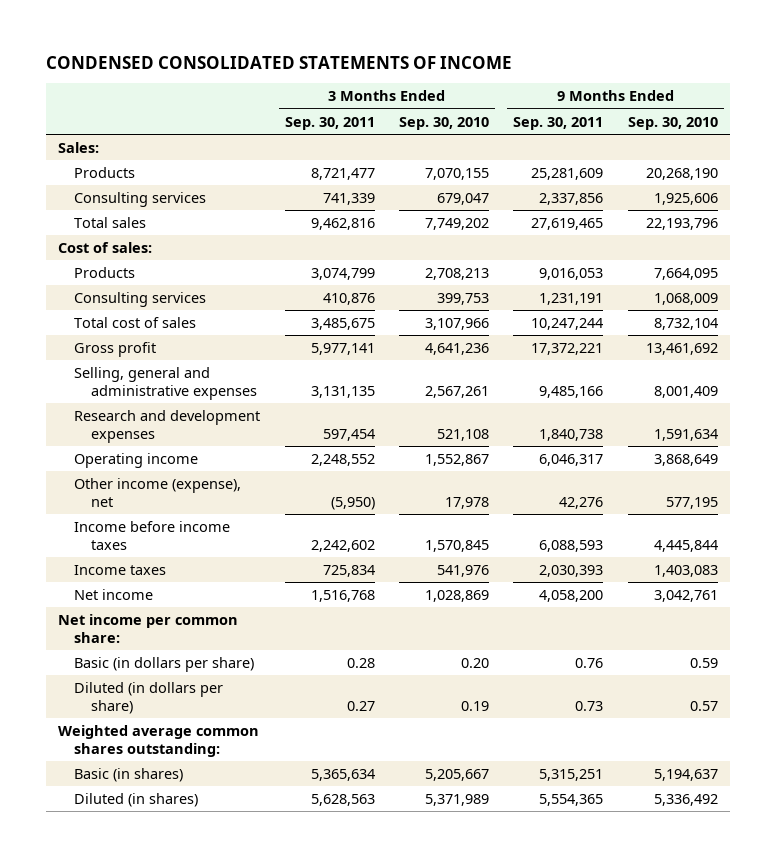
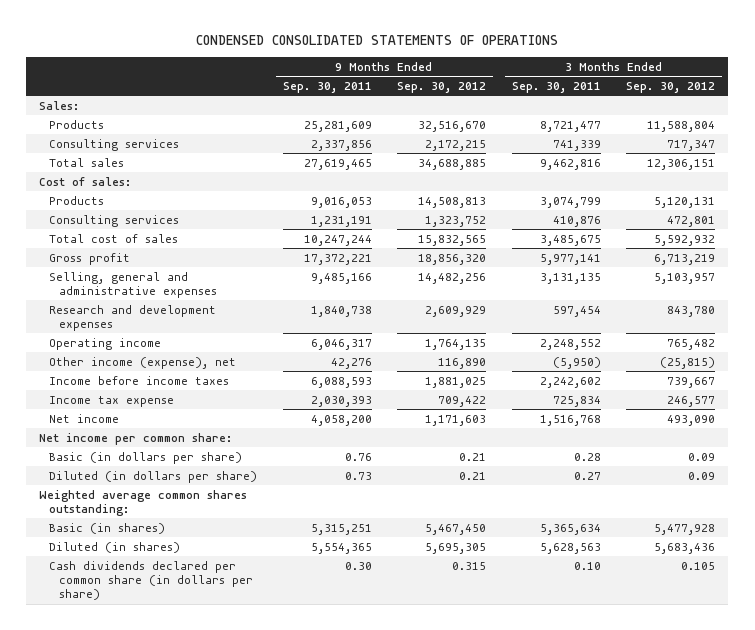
- CONDENSED CONSOLIDATED STATEMENTS OF INCOME
+ CONDENSED CONSOLIDATED STATEMENTS OF OPERATIONS
- | 3 Months Ended Sep. 30, 2011 | 3 Months Ended Sep. 30, 2010 | 9 Months Ended Sep. 30, 2011 | 9 Months Ended Sep. 30, 2010
+ | 9 Months Ended Sep. 30, 2011 | 9 Months Ended Sep. 30, 2012 | 3 Months Ended Sep. 30, 2011 | 3 Months Ended Sep. 30, 2012
- Income taxes | 725,834 | 541,976 | 2,030,393 | 1,403,083
+ Income tax expense | 2,030,393 | 709,422 | 725,834 | 246,577
+ Cash dividends declared per common share (in dollars per share) | 0.30 | 0.315 | 0.10 | 0.105

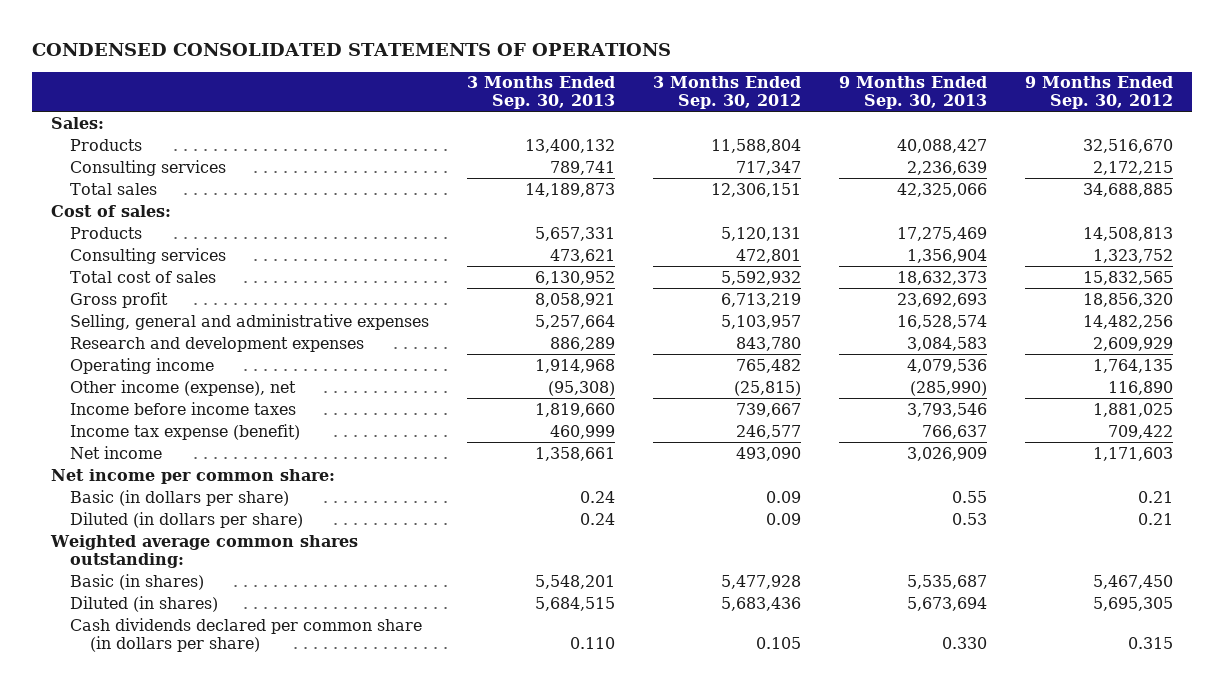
- | 9 Months Ended Sep. 30, 2011 | 9 Months Ended Sep. 30, 2012 | 3 Months Ended Sep. 30, 2011 | 3 Months Ended Sep. 30, 2012
+ | 3 Months Ended Sep. 30, 2013 | 3 Months Ended Sep. 30, 2012 | 9 Months Ended Sep. 30, 2013 | 9 Months Ended Sep. 30, 2012
- Income tax expense | 2,030,393 | 709,422 | 725,834 | 246,577
+ Income tax expense (benefit) | 460,999 | 246,577 | 766,637 | 709,422

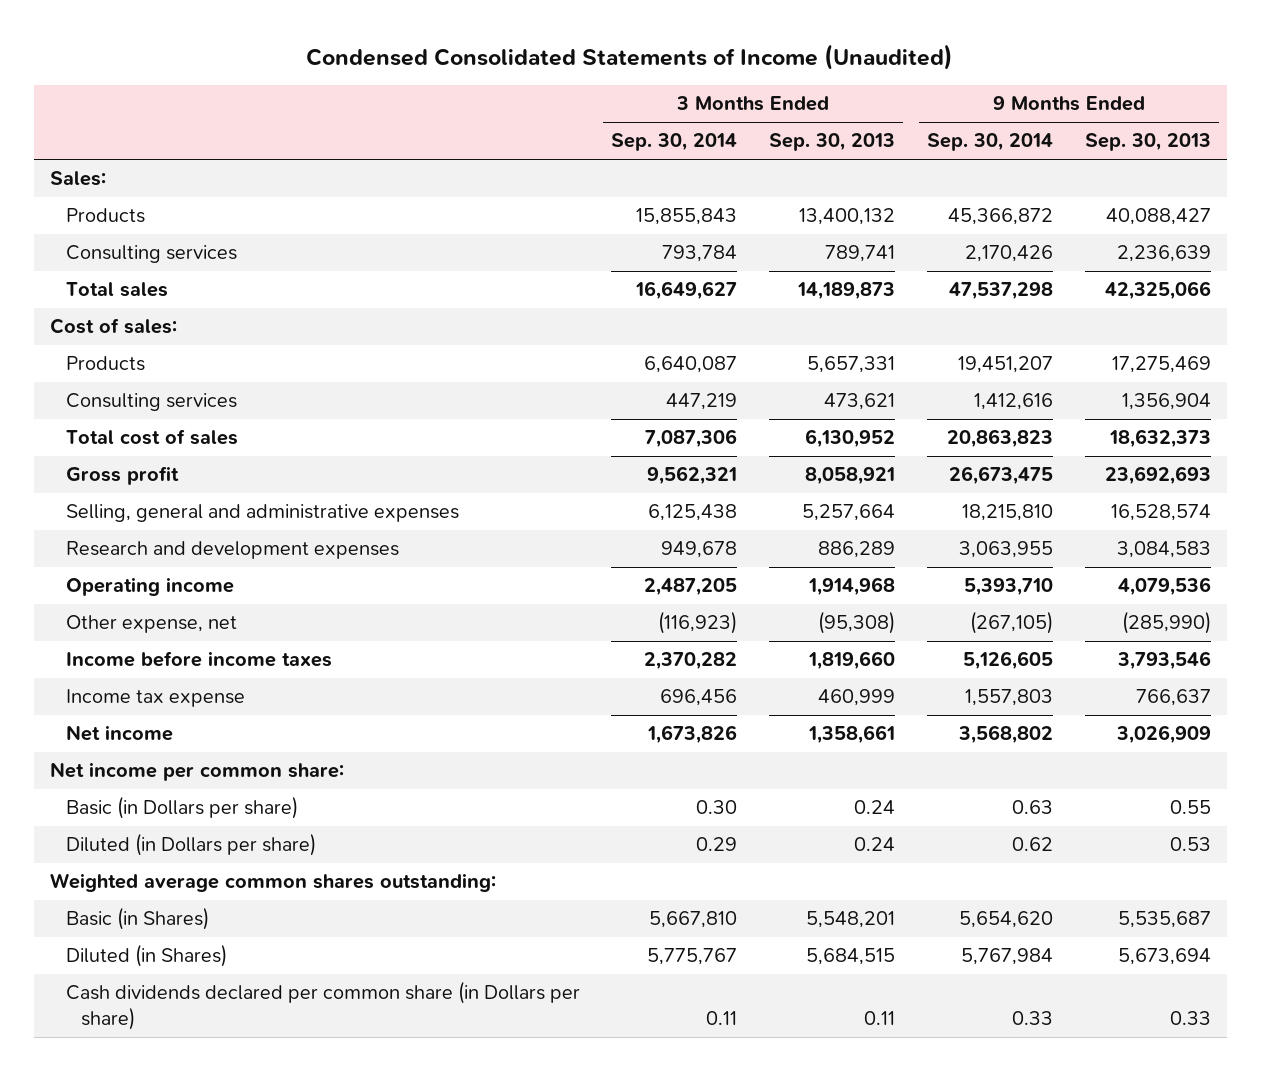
- CONDENSED CONSOLIDATED STATEMENTS OF OPERATIONS
+ Condensed Consolidated Statements of Income (Unaudited)
- | 3 Months Ended Sep. 30, 2013 | 3 Months Ended Sep. 30, 2012 | 9 Months Ended Sep. 30, 2013 | 9 Months Ended Sep. 30, 2012
+ | 3 Months Ended Sep. 30, 2014 | 3 Months Ended Sep. 30, 2013 | 9 Months Ended Sep. 30, 2014 | 9 Months Ended Sep. 30, 2013
- Other income (expense), net | (95,308) | (25,815) | (285,990) | 116,890
+ Other expense, net | (116,923) | (95,308) | (267,105) | (285,990)
- Income tax expense (benefit) | 460,999 | 246,577 | 766,637 | 709,422
+ Income tax expense | 696,456 | 460,999 | 1,557,803 | 766,637
- Basic (in dollars per share) | 0.24 | 0.09 | 0.55 | 0.21
- Diluted (in dollars per share) | 0.24 | 0.09 | 0.53 | 0.21
+ Basic (in Dollars per share) | 0.30 | 0.24 | 0.63 | 0.55
+ Diluted (in Dollars per share) | 0.29 | 0.24 | 0.62 | 0.53
- Basic (in shares) | 5,548,201 | 5,477,928 | 5,535,687 | 5,467,450
- Diluted (in shares) | 5,684,515 | 5,683,436 | 5,673,694 | 5,695,305
- Cash dividends declared per common share (in dollars per share) | 0.110 | 0.105 | 0.330 | 0.315
+ Basic (in Shares) | 5,667,810 | 5,548,201 | 5,654,620 | 5,535,687
+ Diluted (in Shares) | 5,775,767 | 5,684,515 | 5,767,984 | 5,673,694
+ Cash dividends declared per common share (in Dollars per share) | 0.11 | 0.11 | 0.33 | 0.33

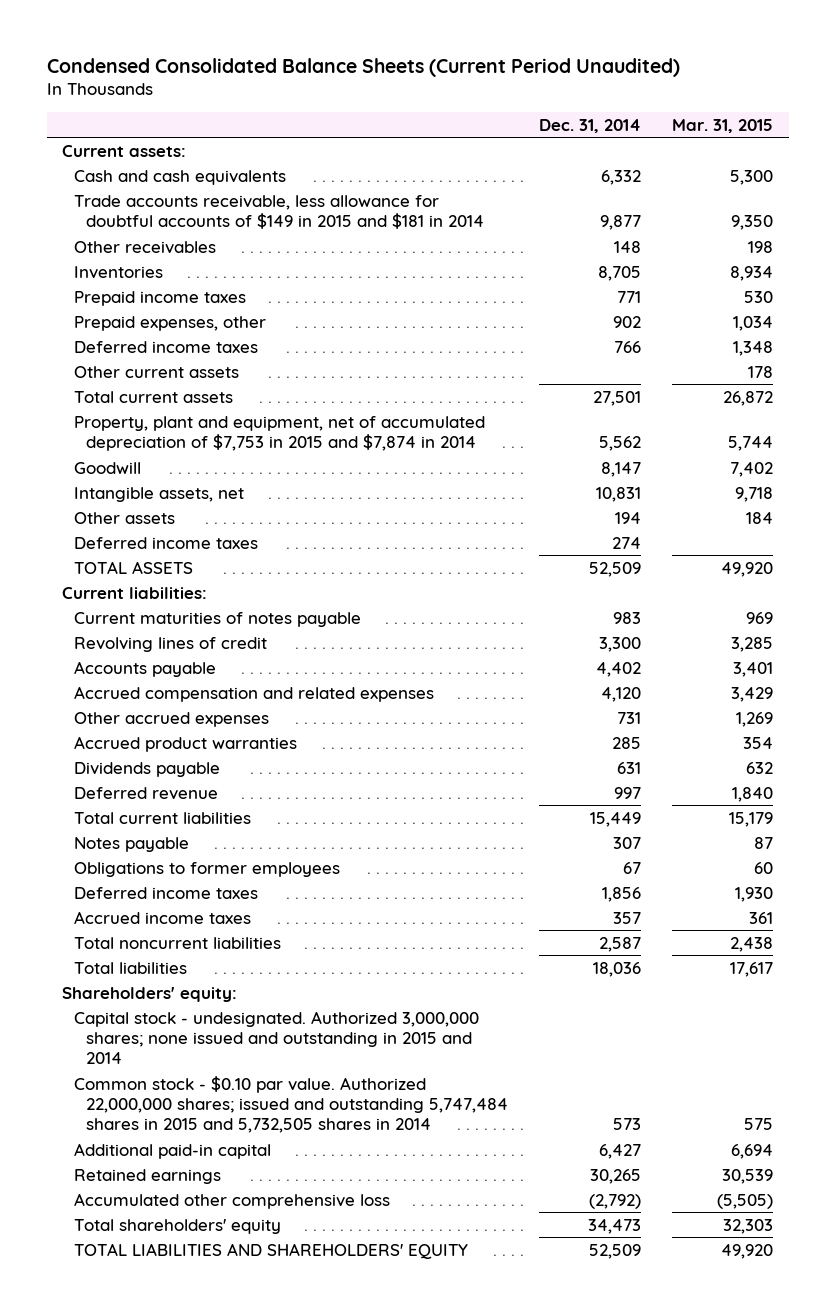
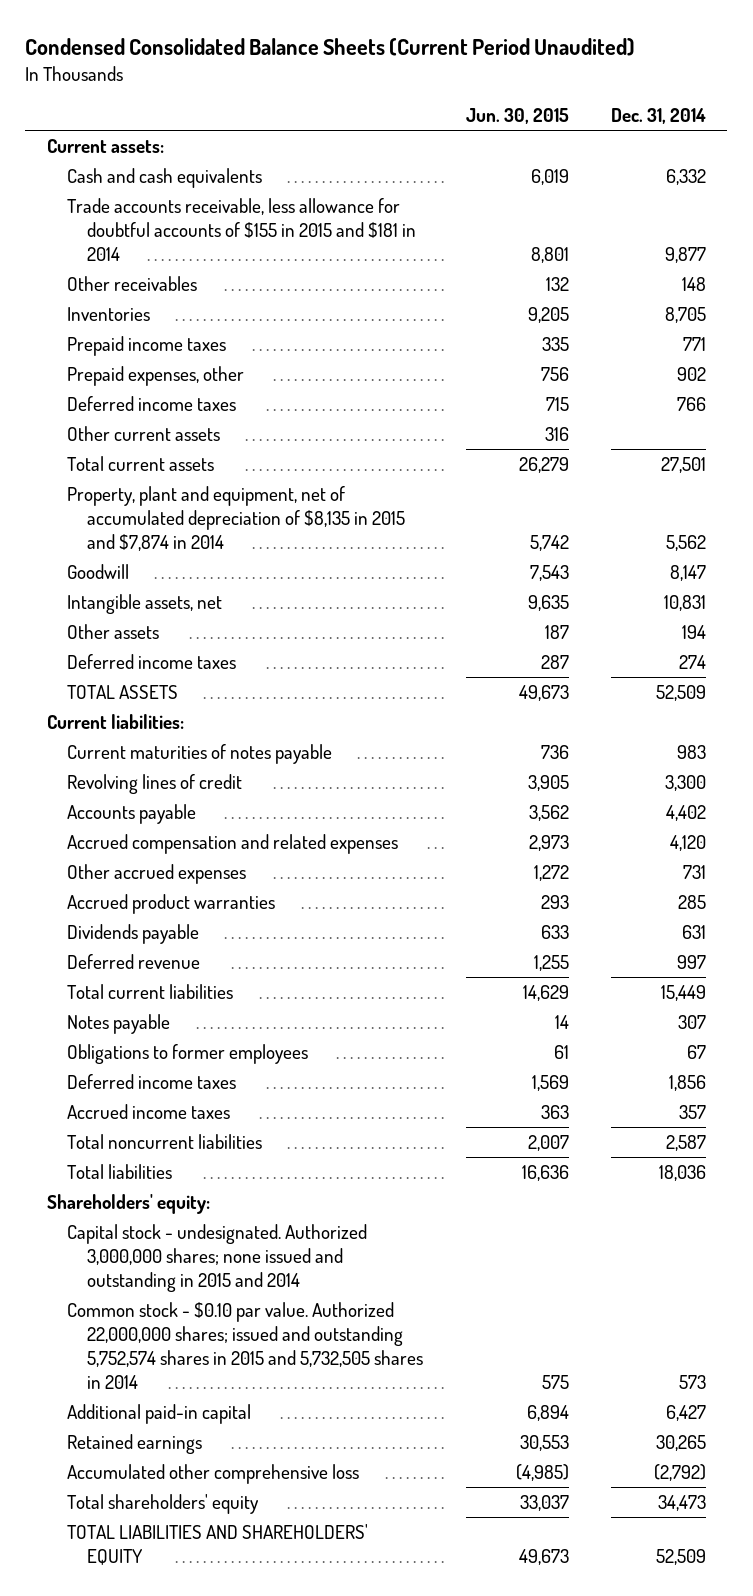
- | Dec. 31, 2014 | Mar. 31, 2015
+ | Jun. 30, 2015 | Dec. 31, 2014
- Trade accounts receivable, less allowance for doubtful accounts of $149 in 2015 and $181 in 2014 | 9,877 | 9,350
+ Trade accounts receivable, less allowance for doubtful accounts of $155 in 2015 and $181 in 2014 | 8,801 | 9,877
- Property, plant and equipment, net of accumulated depreciation of $7,753 in 2015 and $7,874 in 2014 | 5,562 | 5,744
+ Property, plant and equipment, net of accumulated depreciation of $8,135 in 2015 and $7,874 in 2014 | 5,742 | 5,562
- Common stock - $0.10 par value. Authorized 22,000,000 shares; issued and outstanding 5,747,484 shares in 2015 and 5,732,505 shares in 2014 | 573 | 575
+ Common stock - $0.10 par value. Authorized 22,000,000 shares; issued and outstanding 5,752,574 shares in 2015 and 5,732,505 shares in 2014 | 575 | 573

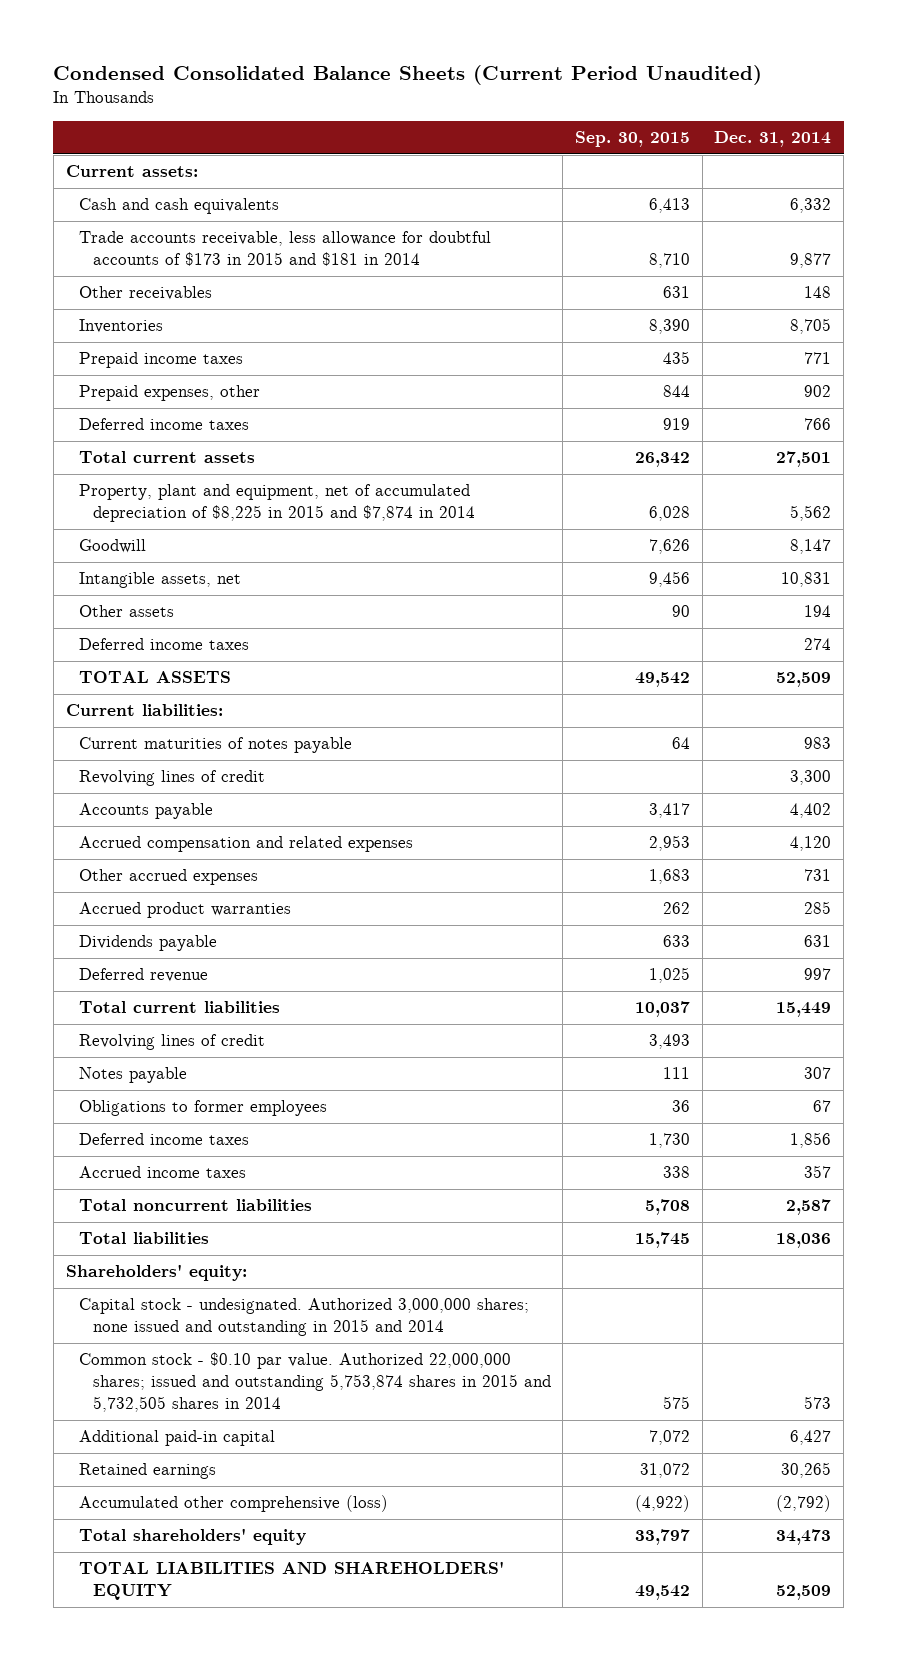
- | Jun. 30, 2015 | Dec. 31, 2014
+ | Sep. 30, 2015 | Dec. 31, 2014
- Trade accounts receivable, less allowance for doubtful accounts of $155 in 2015 and $181 in 2014 | 8,801 | 9,877
+ Trade accounts receivable, less allowance for doubtful accounts of $173 in 2015 and $181 in 2014 | 8,710 | 9,877
- Other current assets | 316 |
- Property, plant and equipment, net of accumulated depreciation of $8,135 in 2015 and $7,874 in 2014 | 5,742 | 5,562
+ Property, plant and equipment, net of accumulated depreciation of $8,225 in 2015 and $7,874 in 2014 | 6,028 | 5,562
+ Revolving lines of credit | 3,493 |
- Common stock - $0.10 par value. Authorized 22,000,000 shares; issued and outstanding 5,752,574 shares in 2015 and 5,732,505 shares in 2014 | 575 | 573
+ Common stock - $0.10 par value. Authorized 22,000,000 shares; issued and outstanding 5,753,874 shares in 2015 and 5,732,505 shares in 2014 | 575 | 573
- Accumulated other comprehensive loss | (4,985) | (2,792)
+ Accumulated other comprehensive (loss) | (4,922) | (2,792)

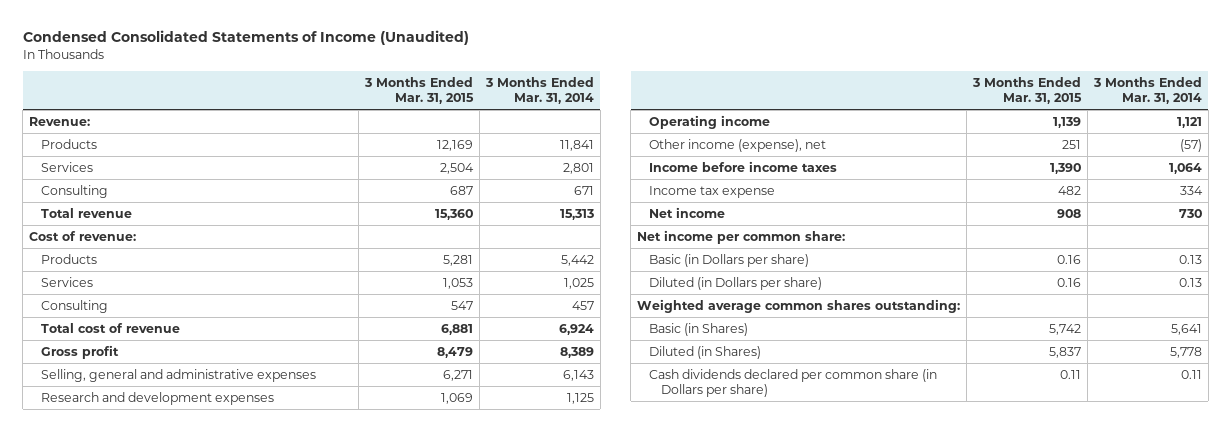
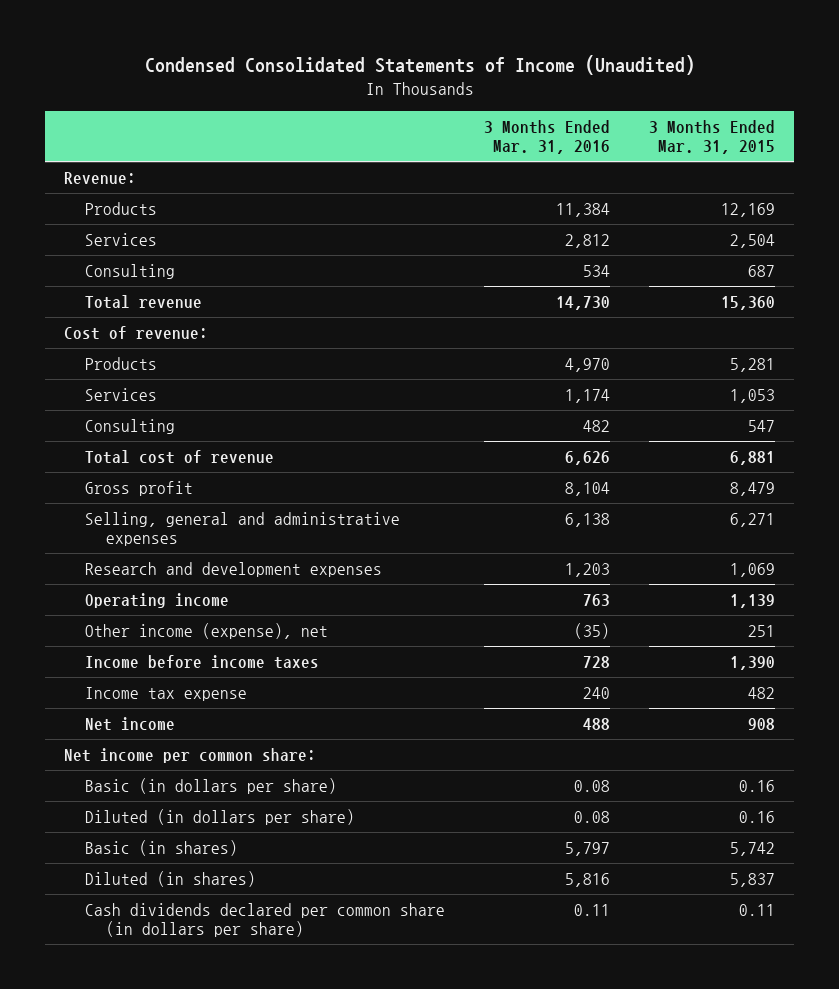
- | 3 Months Ended Mar. 31, 2015 | 3 Months Ended Mar. 31, 2014
+ | 3 Months Ended Mar. 31, 2016 | 3 Months Ended Mar. 31, 2015
- Basic (in Dollars per share) | 0.16 | 0.13
- Diluted (in Dollars per share) | 0.16 | 0.13
- Weighted average common shares outstanding:
- Basic (in Shares) | 5,742 | 5,641
- Diluted (in Shares) | 5,837 | 5,778
- Cash dividends declared per common share (in Dollars per share) | 0.11 | 0.11
+ Basic (in dollars per share) | 0.08 | 0.16
+ Diluted (in dollars per share) | 0.08 | 0.16
+ Basic (in shares) | 5,797 | 5,742
+ Diluted (in shares) | 5,816 | 5,837
+ Cash dividends declared per common share (in dollars per share) | 0.11 | 0.11

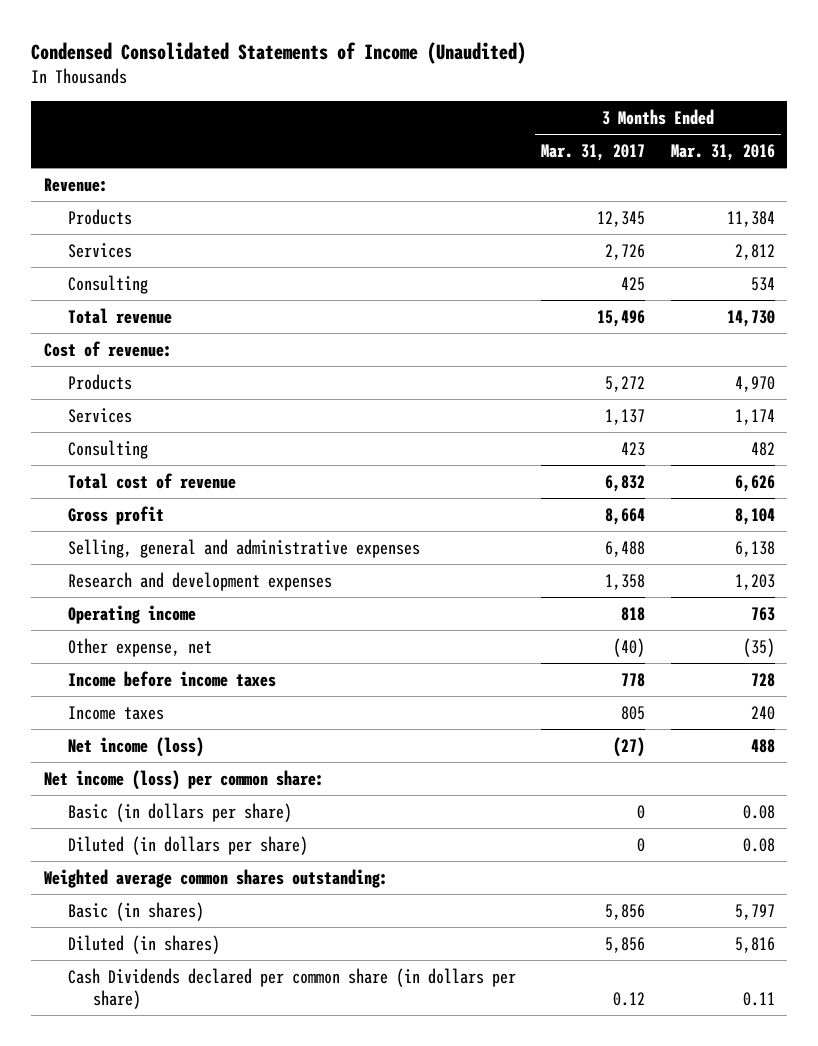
- | 3 Months Ended Mar. 31, 2016 | 3 Months Ended Mar. 31, 2015
+ | 3 Months Ended Mar. 31, 2017 | 3 Months Ended Mar. 31, 2016
- Other income (expense), net | (35) | 251
+ Other expense, net | (40) | (35)
- Income tax expense | 240 | 482
- Net income | 488 | 908
- Net income per common share:
+ Income taxes | 805 | 240
+ Net income (loss) | (27) | 488
+ Net income (loss) per common share:
+ Weighted average common shares outstanding:
- Cash dividends declared per common share (in dollars per share) | 0.11 | 0.11
+ Cash Dividends declared per common share (in dollars per share) | 0.12 | 0.11

